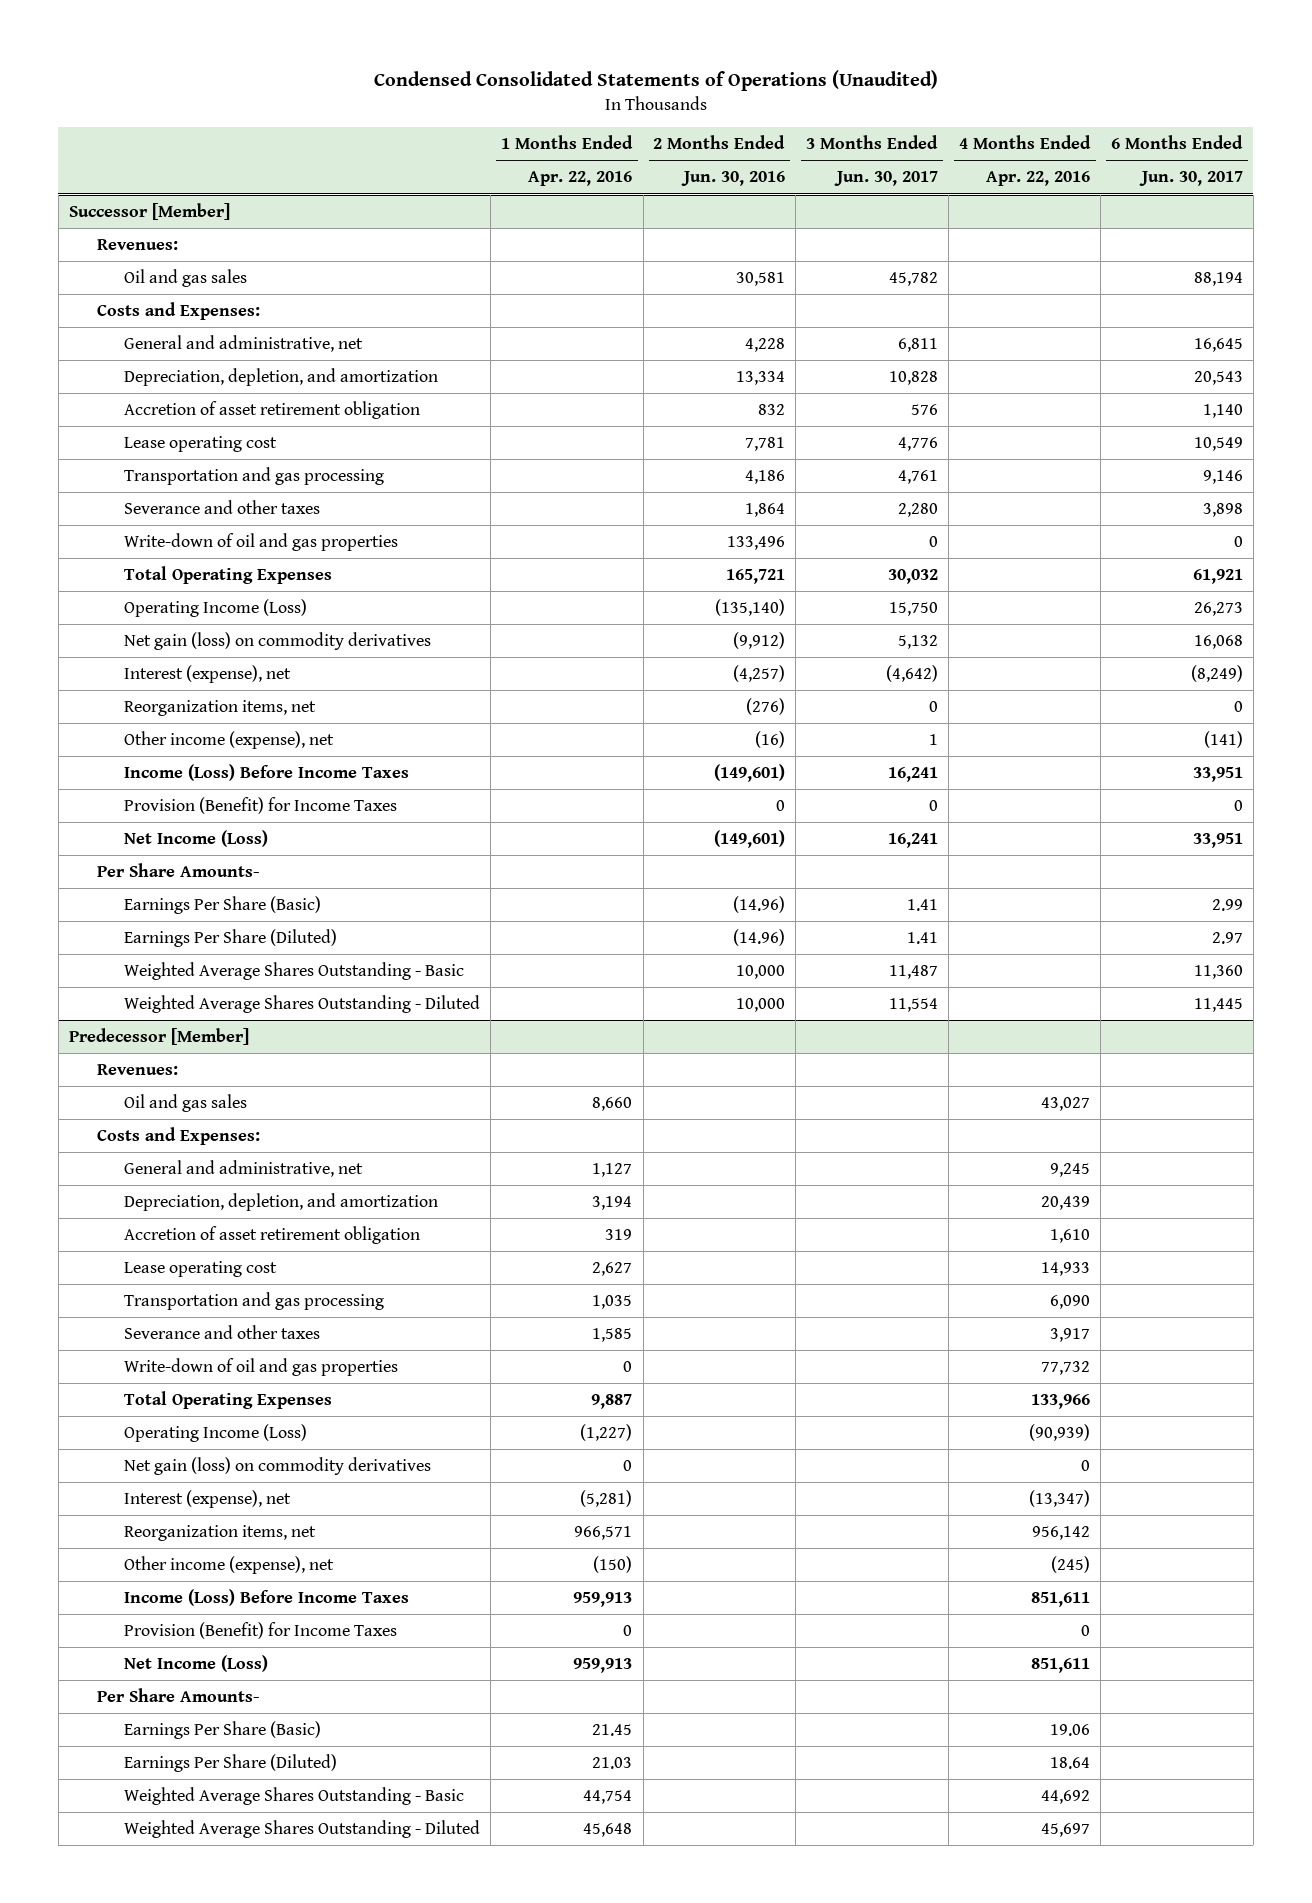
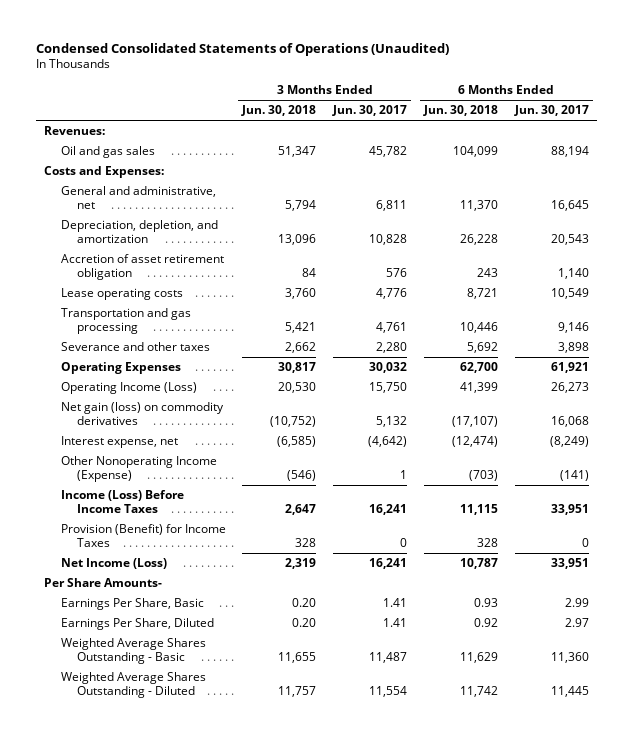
- | 1 Months Ended Apr. 22, 2016 | 2 Months Ended Jun. 30, 2016 | 3 Months Ended Jun. 30, 2017 | 4 Months Ended Apr. 22, 2016 | 6 Months Ended Jun. 30, 2017
+ | 3 Months Ended Jun. 30, 2018 | 3 Months Ended Jun. 30, 2017 | 6 Months Ended Jun. 30, 2018 | 6 Months Ended Jun. 30, 2017
- Successor [Member]
- Lease operating cost | | 7,781 | 4,776 | | 10,549
+ Lease operating costs | 3,760 | 4,776 | 8,721 | 10,549
- Write-down of oil and gas properties | | 133,496 | 0 | | 0
- Total Operating Expenses | | 165,721 | 30,032 | | 61,921
+ Operating Expenses | 30,817 | 30,032 | 62,700 | 61,921
- Interest (expense), net | | (4,257) | (4,642) | | (8,249)
- Reorganization items, net | | (276) | 0 | | 0
- Other income (expense), net | | (16) | 1 | | (141)
+ Interest expense, net | (6,585) | (4,642) | (12,474) | (8,249)
+ Other Nonoperating Income (Expense) | (546) | 1 | (703) | (141)
- Earnings Per Share (Basic) | | (14.96) | 1.41 | | 2.99
- Earnings Per Share (Diluted) | | (14.96) | 1.41 | | 2.97
+ Earnings Per Share, Basic | 0.20 | 1.41 | 0.93 | 2.99
+ Earnings Per Share, Diluted | 0.20 | 1.41 | 0.92 | 2.97
- Predecessor [Member]
- Revenues:
- Oil and gas sales | 8,660 | | | 43,027 |
- Costs and Expenses:
- General and administrative, net | 1,127 | | | 9,245 |
- Depreciation, depletion, and amortization | 3,194 | | | 20,439 |
- Accretion of asset retirement obligation | 319 | | | 1,610 |
- Lease operating cost | 2,627 | | | 14,933 |
- Transportation and gas processing | 1,035 | | | 6,090 |
- Severance and other taxes | 1,585 | | | 3,917 |
- Write-down of oil and gas properties | 0 | | | 77,732 |
- Total Operating Expenses | 9,887 | | | 133,966 |
- Operating Income (Loss) | (1,227) | | | (90,939) |
- Net gain (loss) on commodity derivatives | 0 | | | 0 |
- Interest (expense), net | (5,281) | | | (13,347) |
- Reorganization items, net | 966,571 | | | 956,142 |
- Other income (expense), net | (150) | | | (245) |
- Income (Loss) Before Income Taxes | 959,913 | | | 851,611 |
- Provision (Benefit) for Income Taxes | 0 | | | 0 |
- Net Income (Loss) | 959,913 | | | 851,611 |
- Per Share Amounts-
- Earnings Per Share (Basic) | 21.45 | | | 19.06 |
- Earnings Per Share (Diluted) | 21.03 | | | 18.64 |
- Weighted Average Shares Outstanding - Basic | 44,754 | | | 44,692 |
- Weighted Average Shares Outstanding - Diluted | 45,648 | | | 45,697 |

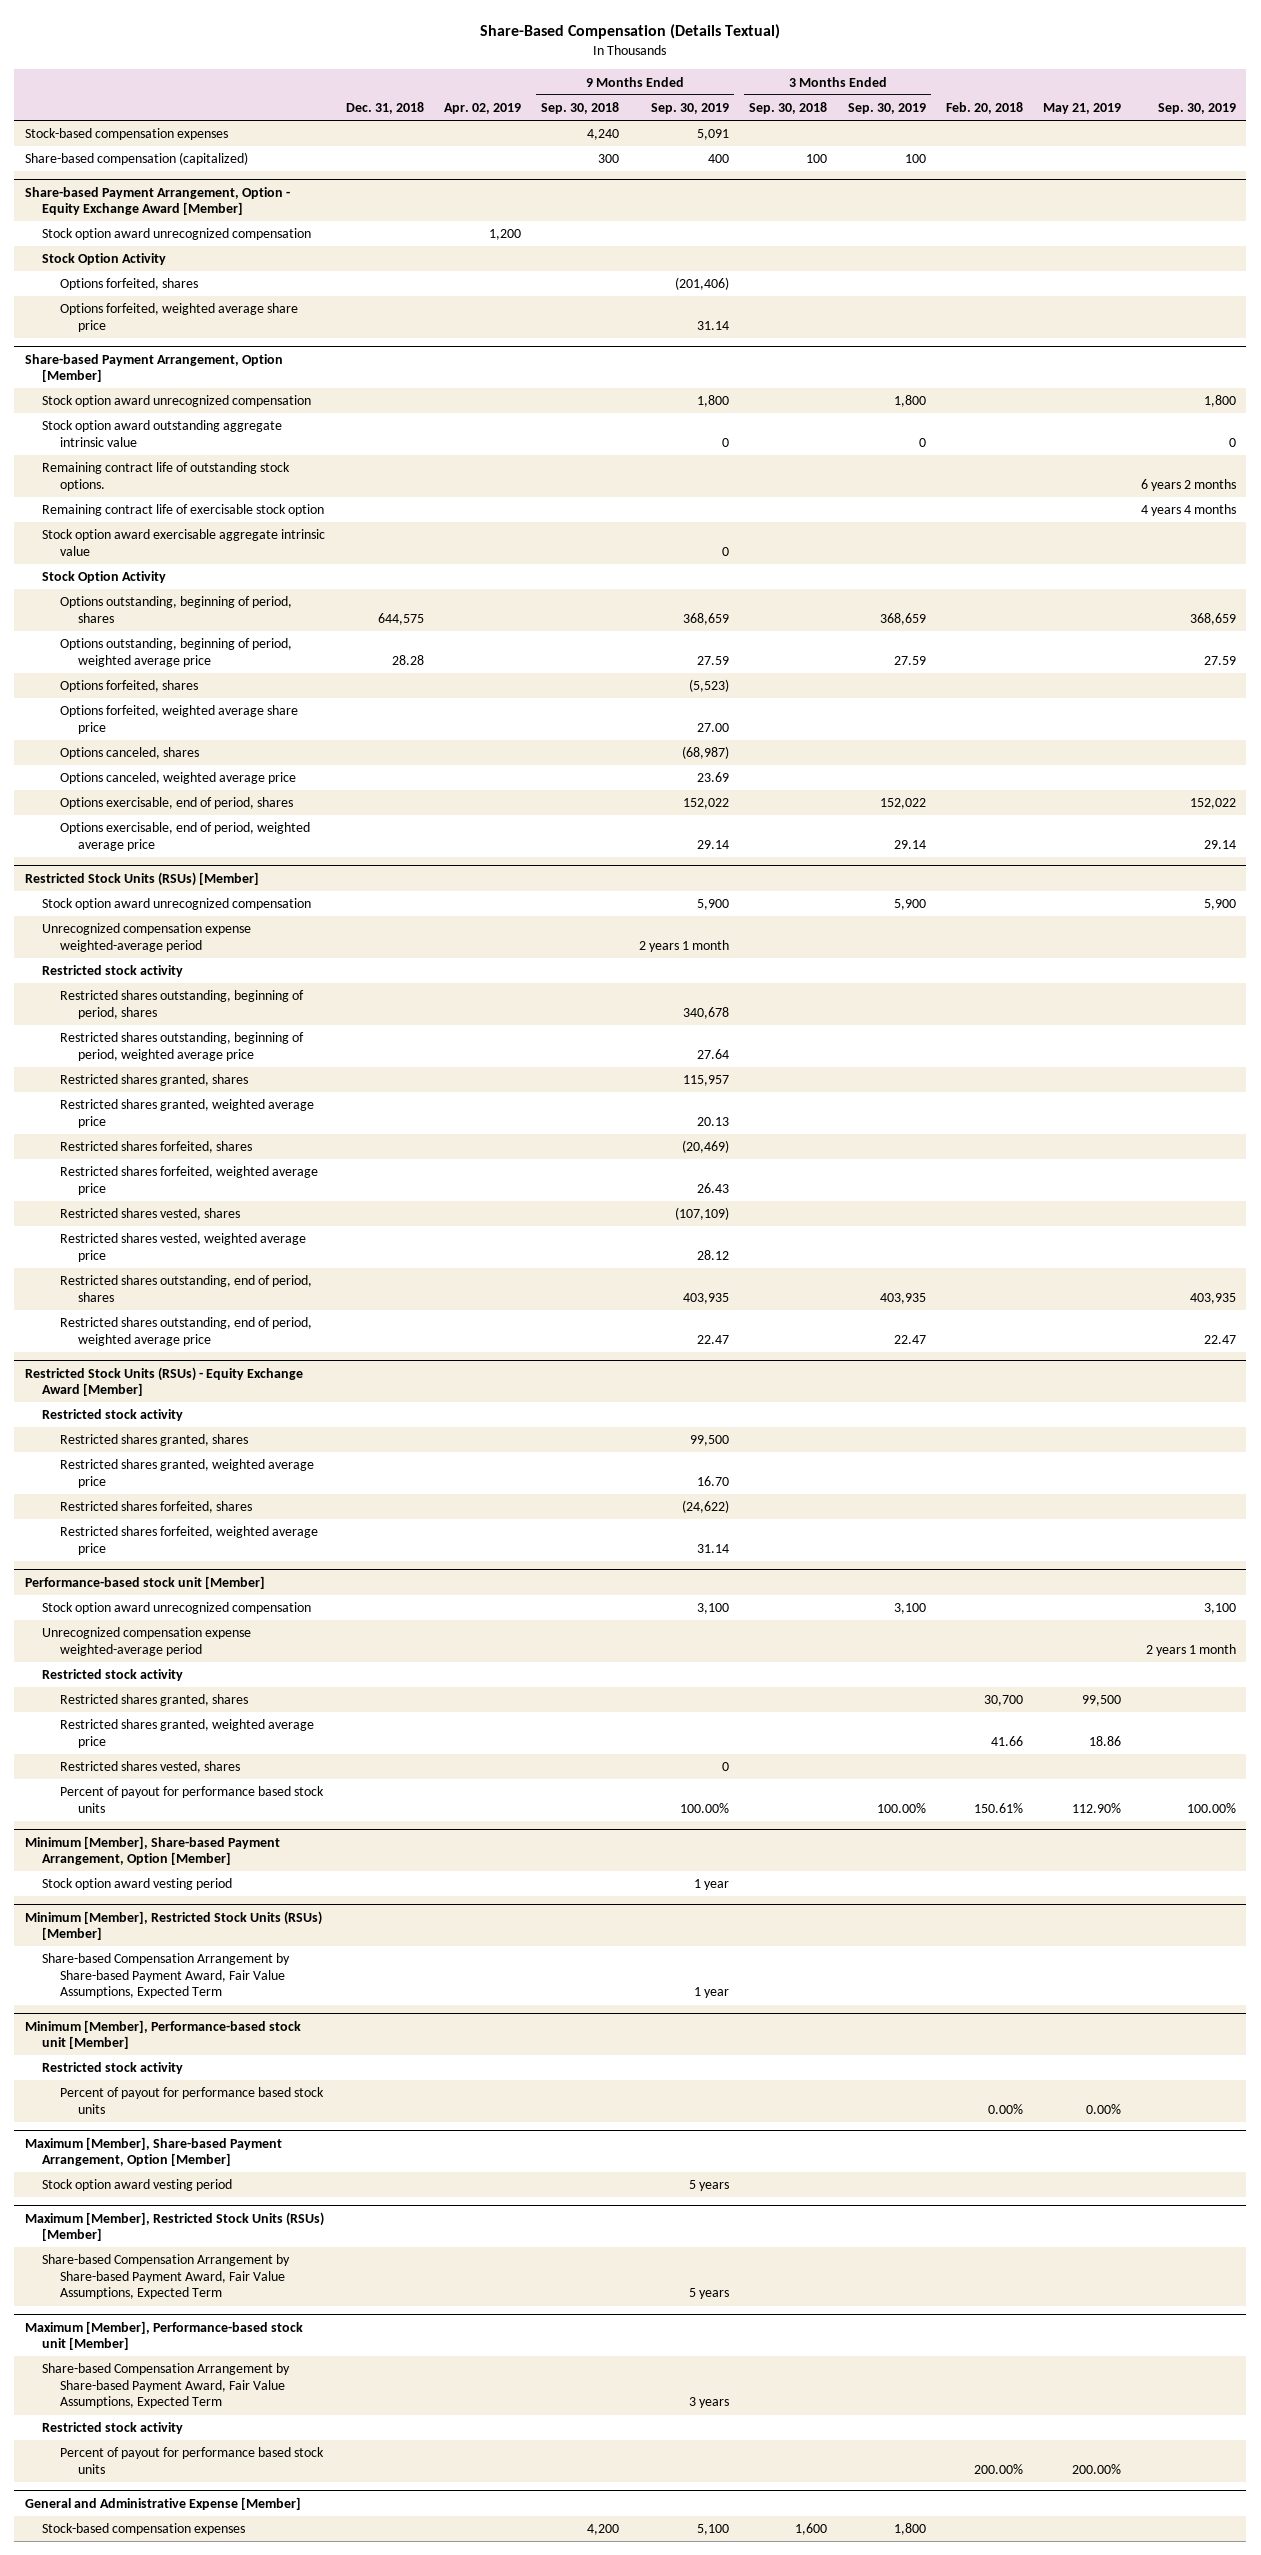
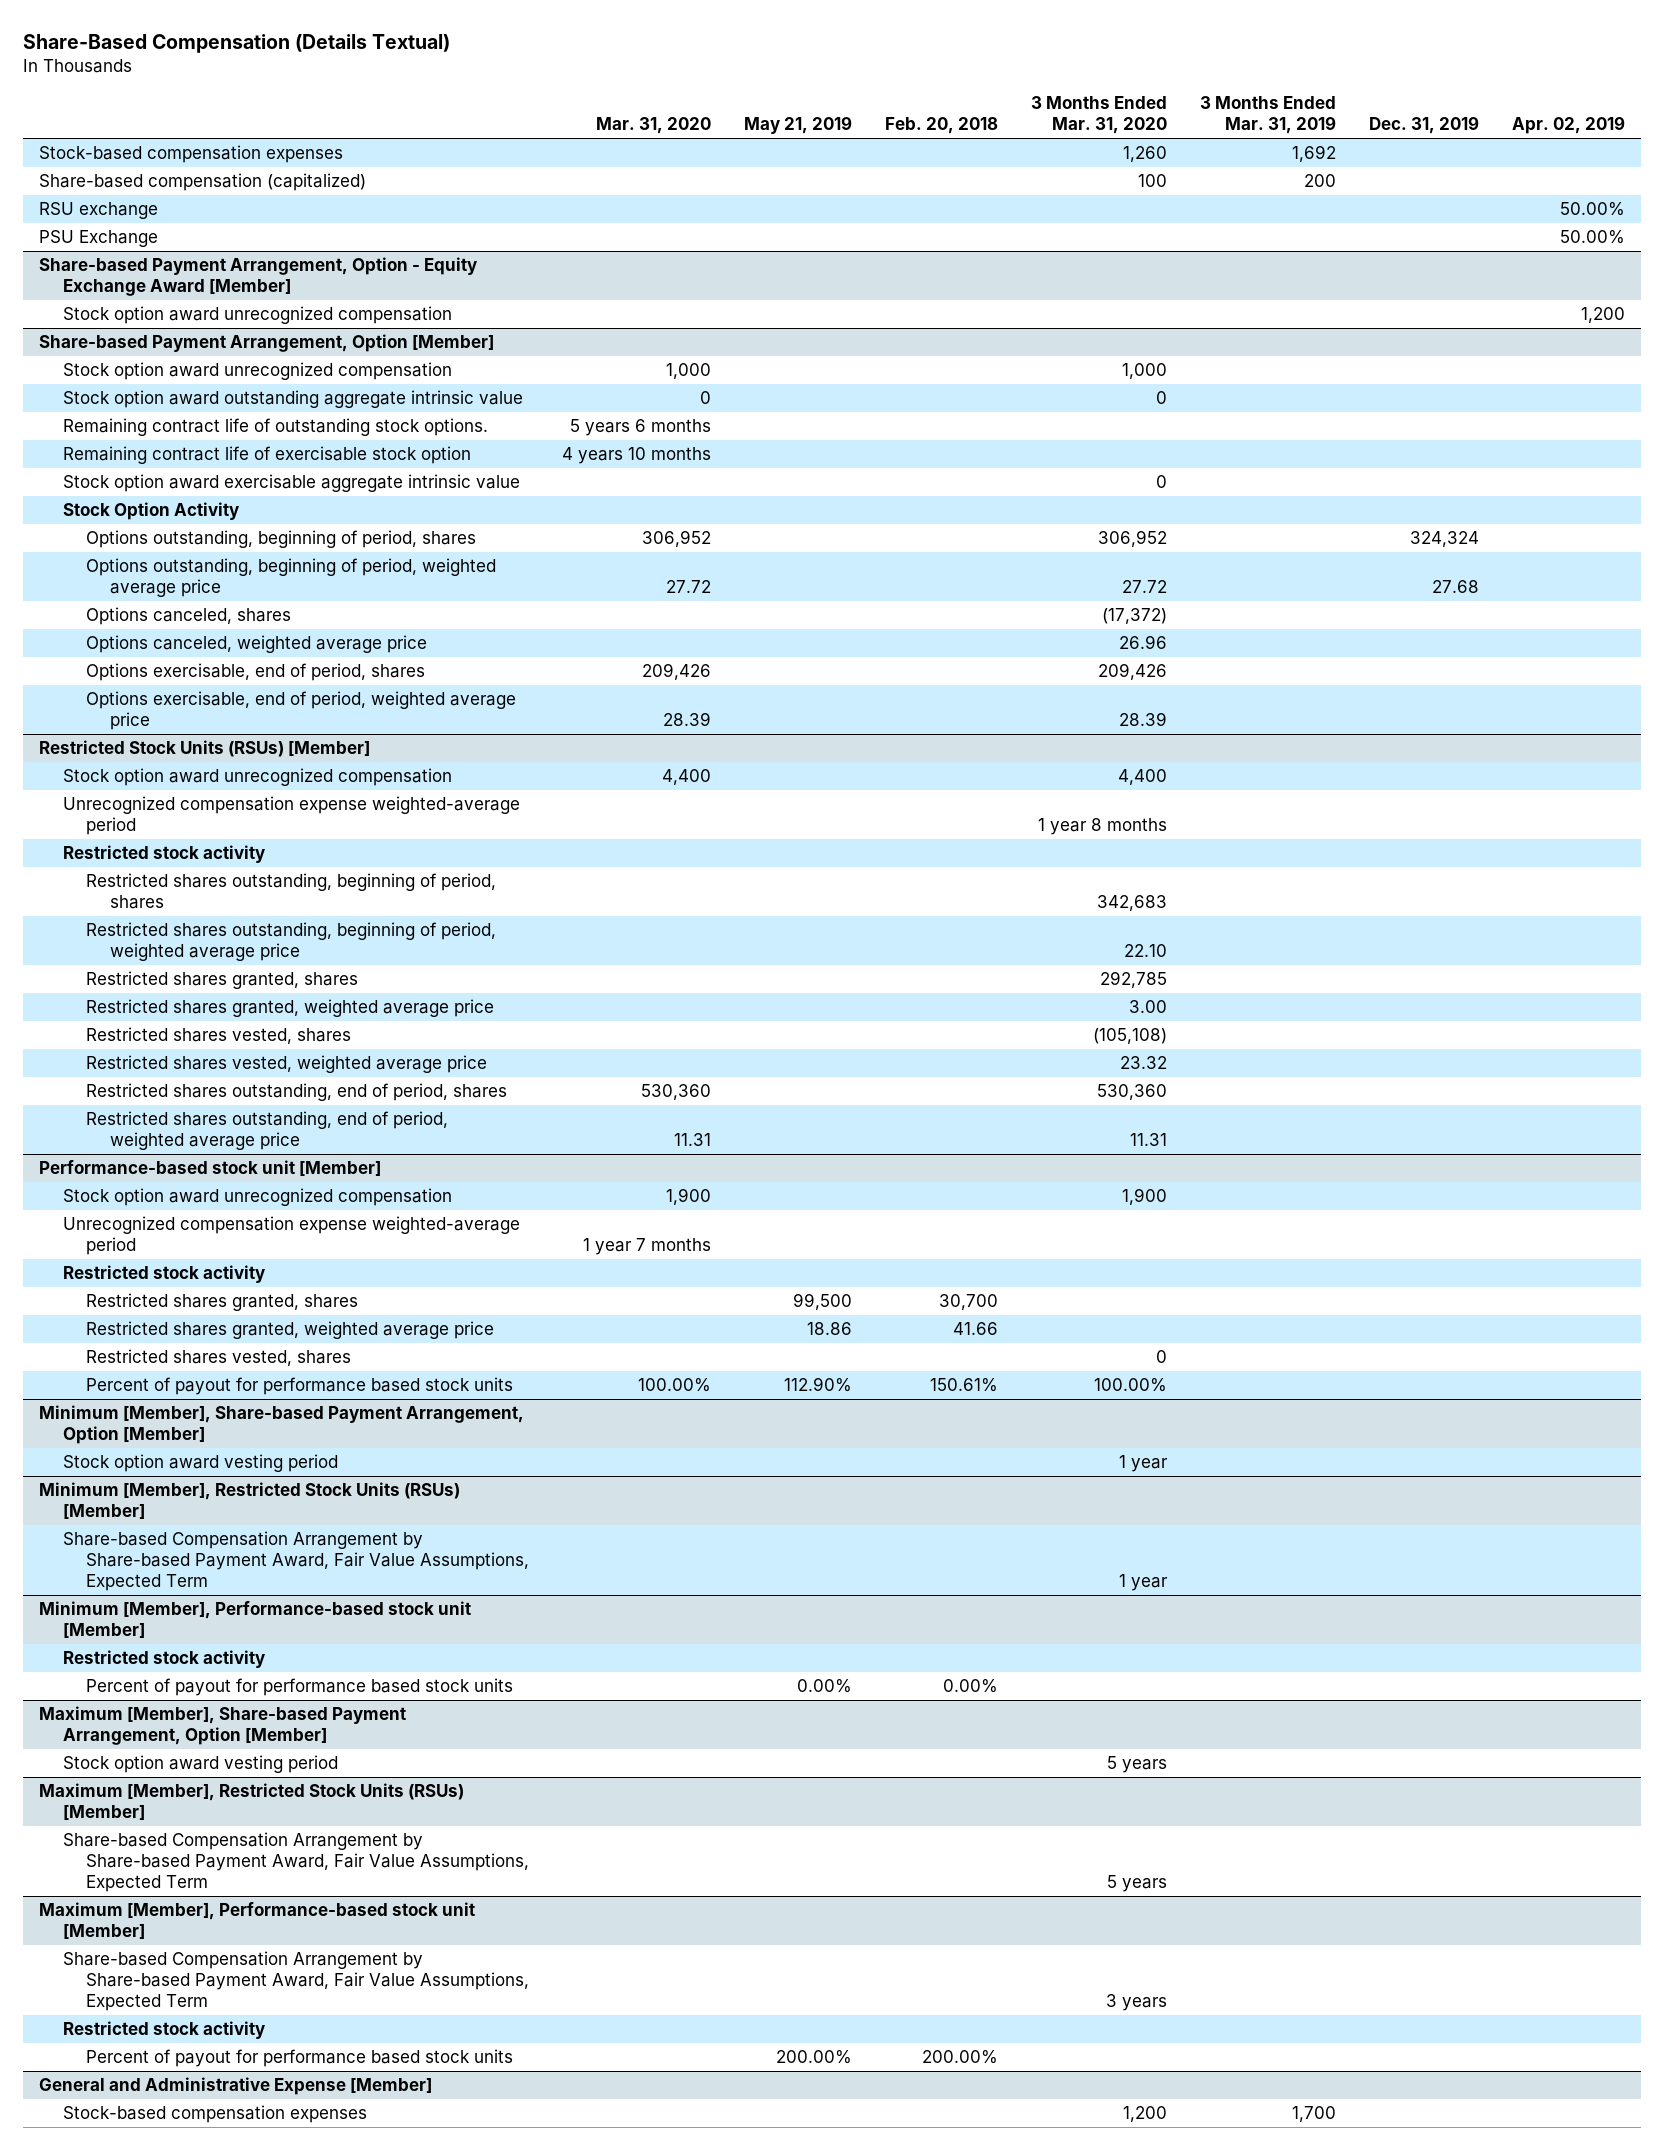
- | Dec. 31, 2018 | Apr. 02, 2019 | 9 Months Ended Sep. 30, 2018 | 9 Months Ended Sep. 30, 2019 | 3 Months Ended Sep. 30, 2018 | 3 Months Ended Sep. 30, 2019 | Feb. 20, 2018 | May 21, 2019 | Sep. 30, 2019
+ | Mar. 31, 2020 | May 21, 2019 | Feb. 20, 2018 | 3 Months Ended Mar. 31, 2020 | 3 Months Ended Mar. 31, 2019 | Dec. 31, 2019 | Apr. 02, 2019
+ RSU exchange | | | | | | | 50.00%
+ PSU Exchange | | | | | | | 50.00%
@ Share-based Payment Arrangement, Option - Equity Exchange Award [Member]
- Stock Option Activity
- Options forfeited, shares | | | | (201,406) | | | | |
- Options forfeited, weighted average share price | | | | 31.14 | | | | |
@ Share-based Payment Arrangement, Option [Member]
- Options forfeited, shares | | | | (5,523) | | | | |
- Options forfeited, weighted average share price | | | | 27.00 | | | | |
@ Restricted Stock Units (RSUs) [Member]
- Restricted shares forfeited, shares | | | | (20,469) | | | | |
- Restricted shares forfeited, weighted average price | | | | 26.43 | | | | |
- Restricted Stock Units (RSUs) - Equity Exchange Award [Member]
- Restricted stock activity
- Restricted shares granted, shares | | | | 99,500 | | | | |
- Restricted shares granted, weighted average price | | | | 16.70 | | | | |
- Restricted shares forfeited, shares | | | | (24,622) | | | | |
- Restricted shares forfeited, weighted average price | | | | 31.14 | | | | |

